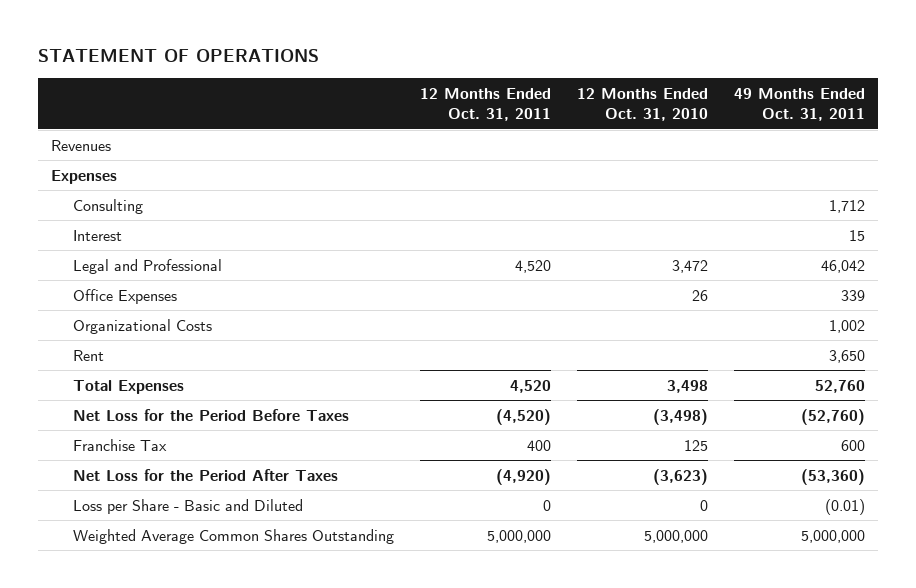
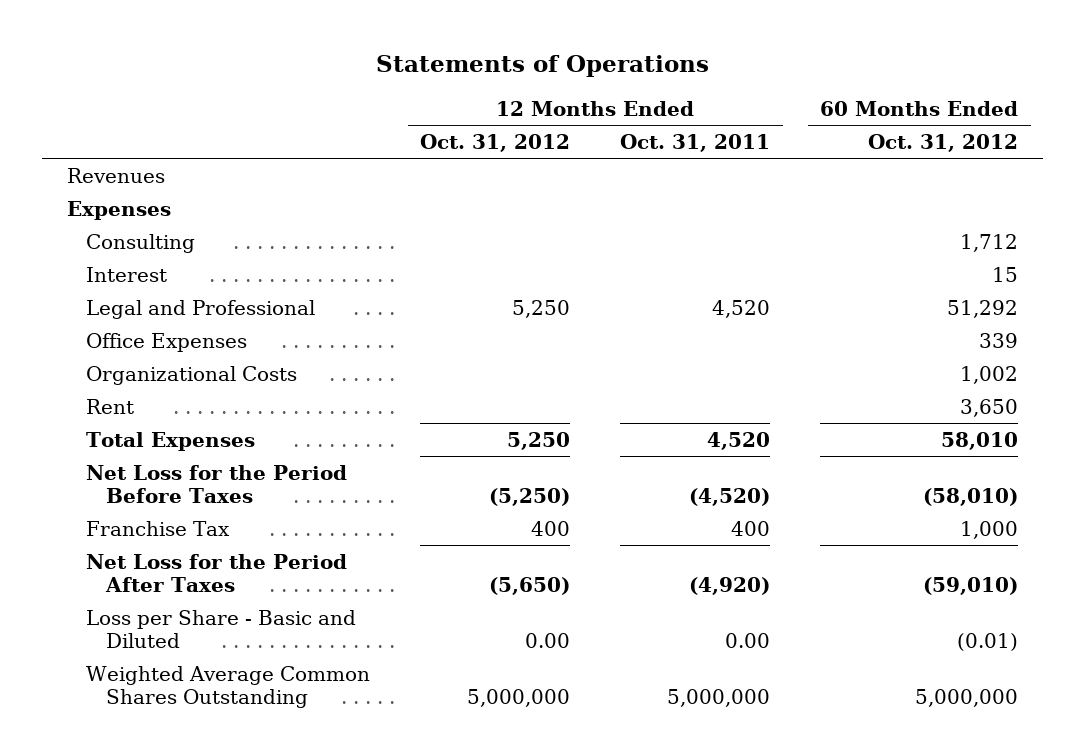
- STATEMENT OF OPERATIONS
+ Statements of Operations
- | 12 Months Ended Oct. 31, 2011 | 12 Months Ended Oct. 31, 2010 | 49 Months Ended Oct. 31, 2011
+ | 12 Months Ended Oct. 31, 2012 | 12 Months Ended Oct. 31, 2011 | 60 Months Ended Oct. 31, 2012
- Loss per Share - Basic and Diluted | 0 | 0 | (0.01)
+ Loss per Share - Basic and Diluted | 0.00 | 0.00 | (0.01)

